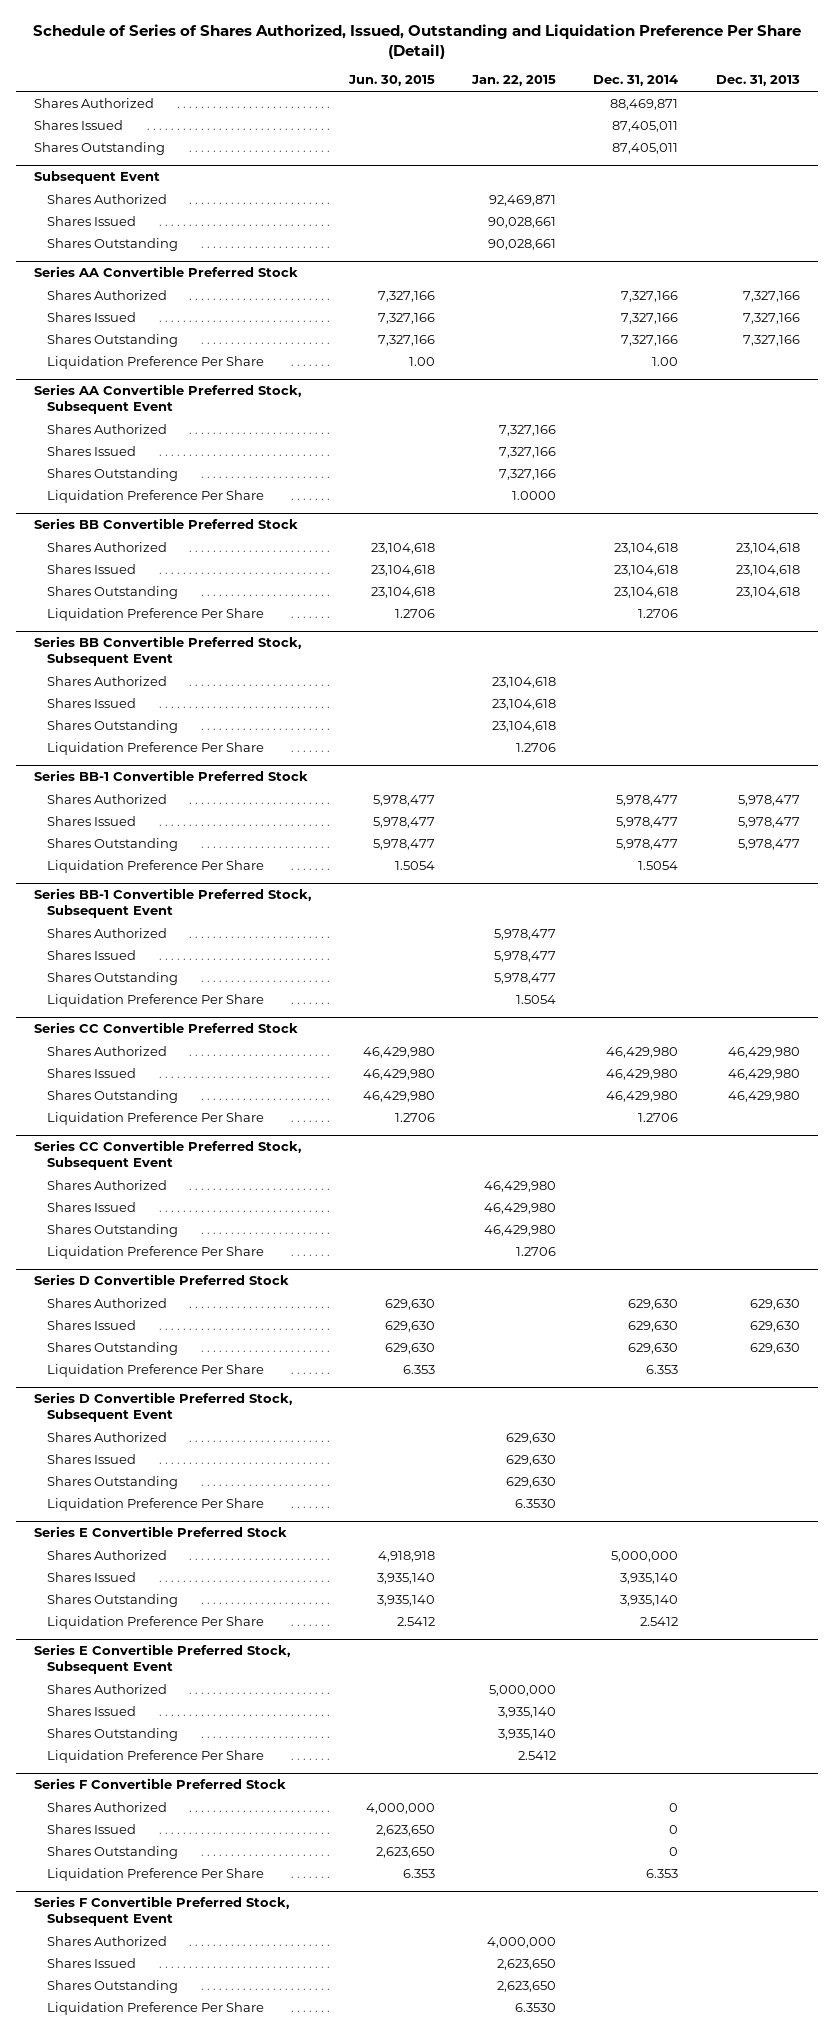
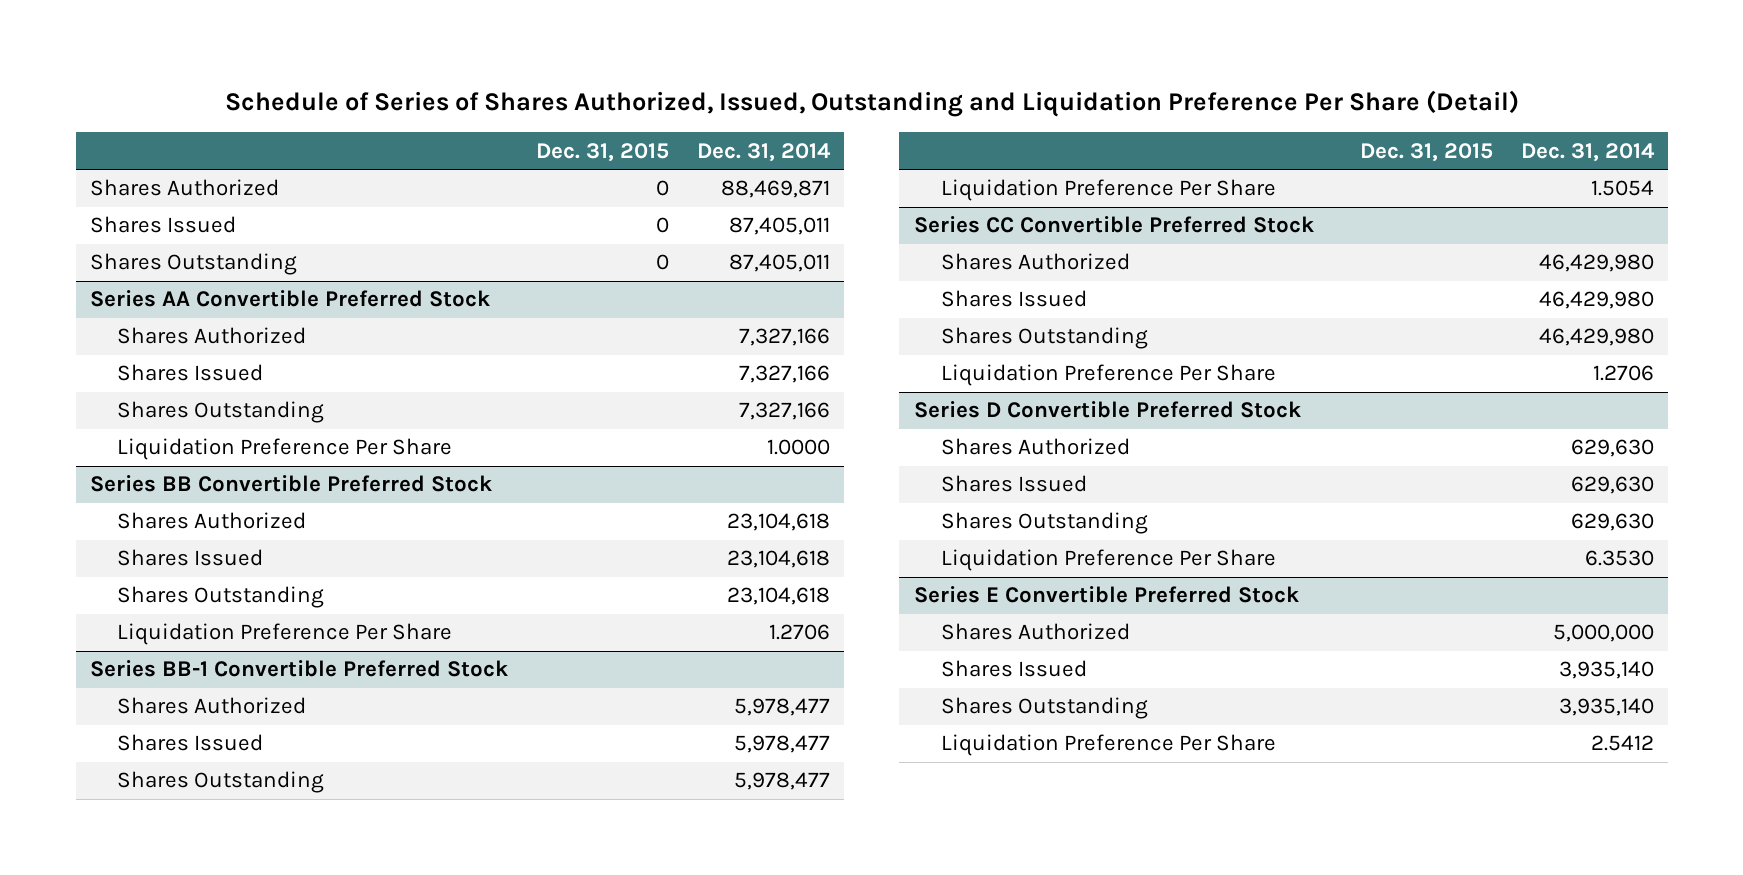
- | Jun. 30, 2015 | Jan. 22, 2015 | Dec. 31, 2014 | Dec. 31, 2013
+ | Dec. 31, 2015 | Dec. 31, 2014
- Subsequent Event
- Shares Authorized | | 92,469,871 | |
- Shares Issued | | 90,028,661 | |
- Shares Outstanding | | 90,028,661 | |
@ Series AA Convertible Preferred Stock
- Liquidation Preference Per Share | 1.00 | | 1.00 |
- Series AA Convertible Preferred Stock, Subsequent Event
- Shares Authorized | | 7,327,166 | |
- Shares Issued | | 7,327,166 | |
- Shares Outstanding | | 7,327,166 | |
- Liquidation Preference Per Share | | 1.0000 | |
@ Series AA Convertible Preferred Stock
+ Liquidation Preference Per Share | | 1.0000
- Series BB Convertible Preferred Stock, Subsequent Event
- Shares Authorized | | 23,104,618 | |
- Shares Issued | | 23,104,618 | |
- Shares Outstanding | | 23,104,618 | |
- Liquidation Preference Per Share | | 1.2706 | |
- Series BB-1 Convertible Preferred Stock, Subsequent Event
- Shares Authorized | | 5,978,477 | |
- Shares Issued | | 5,978,477 | |
- Shares Outstanding | | 5,978,477 | |
- Liquidation Preference Per Share | | 1.5054 | |
- Series CC Convertible Preferred Stock, Subsequent Event
- Shares Authorized | | 46,429,980 | |
- Shares Issued | | 46,429,980 | |
- Shares Outstanding | | 46,429,980 | |
- Liquidation Preference Per Share | | 1.2706 | |
@ Series D Convertible Preferred Stock
- Liquidation Preference Per Share | 6.353 | | 6.353 |
- Series D Convertible Preferred Stock, Subsequent Event
- Shares Authorized | | 629,630 | |
- Shares Issued | | 629,630 | |
- Shares Outstanding | | 629,630 | |
- Liquidation Preference Per Share | | 6.3530 | |
@ Series D Convertible Preferred Stock
+ Liquidation Preference Per Share | | 6.3530
- Series E Convertible Preferred Stock, Subsequent Event
- Shares Authorized | | 5,000,000 | |
- Shares Issued | | 3,935,140 | |
- Shares Outstanding | | 3,935,140 | |
- Liquidation Preference Per Share | | 2.5412 | |
- Series F Convertible Preferred Stock
- Shares Authorized | 4,000,000 | | 0 |
- Shares Issued | 2,623,650 | | 0 |
- Shares Outstanding | 2,623,650 | | 0 |
- Liquidation Preference Per Share | 6.353 | | 6.353 |
- Series F Convertible Preferred Stock, Subsequent Event
- Shares Authorized | | 4,000,000 | |
- Shares Issued | | 2,623,650 | |
- Shares Outstanding | | 2,623,650 | |
- Liquidation Preference Per Share | | 6.3530 | |

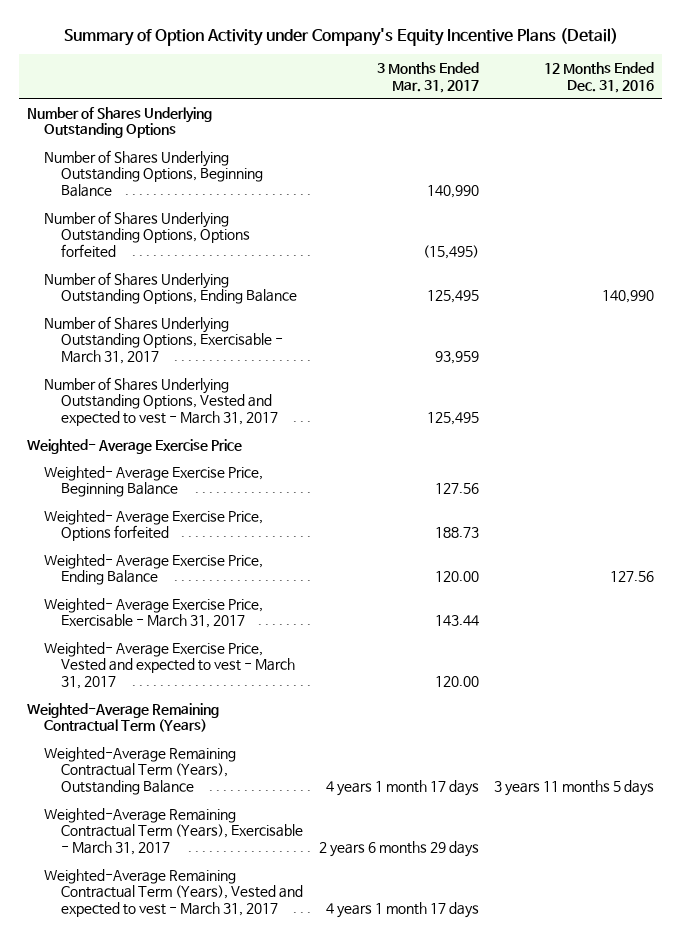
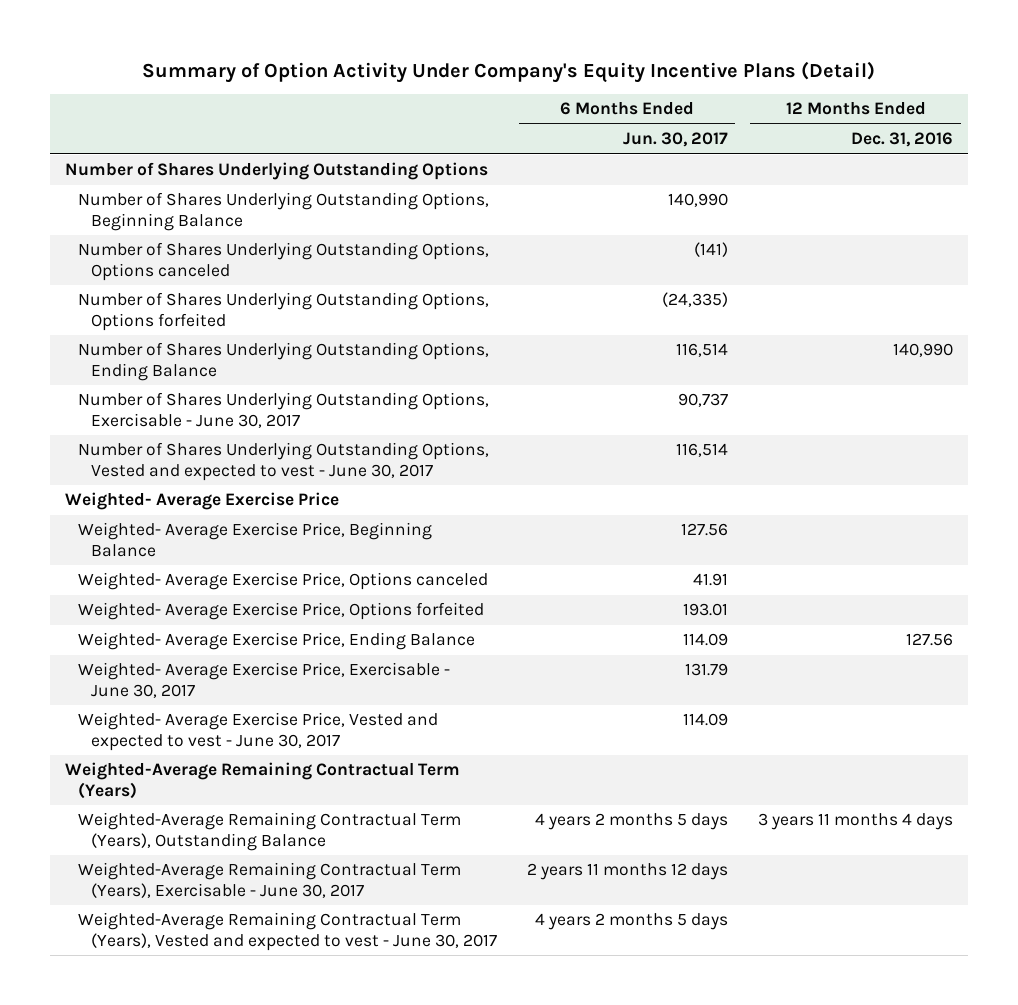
- Summary of Option Activity under Company's Equity Incentive Plans (Detail)
+ Summary of Option Activity Under Company's Equity Incentive Plans (Detail)
- | 3 Months Ended Mar. 31, 2017 | 12 Months Ended Dec. 31, 2016
+ | 6 Months Ended Jun. 30, 2017 | 12 Months Ended Dec. 31, 2016
+ Number of Shares Underlying Outstanding Options, Options canceled | (141) |
- Number of Shares Underlying Outstanding Options, Exercisable - March 31, 2017 | 93,959 |
- Number of Shares Underlying Outstanding Options, Vested and expected to vest - March 31, 2017 | 125,495 |
+ Number of Shares Underlying Outstanding Options, Exercisable - June 30, 2017 | 90,737 |
+ Number of Shares Underlying Outstanding Options, Vested and expected to vest - June 30, 2017 | 116,514 |
+ Weighted- Average Exercise Price, Options canceled | 41.91 |
- Weighted- Average Exercise Price, Exercisable - March 31, 2017 | 143.44 |
- Weighted- Average Exercise Price, Vested and expected to vest - March 31, 2017 | 120.00 |
+ Weighted- Average Exercise Price, Exercisable - June 30, 2017 | 131.79 |
+ Weighted- Average Exercise Price, Vested and expected to vest - June 30, 2017 | 114.09 |
- Weighted-Average Remaining Contractual Term (Years), Outstanding Balance | 4 years 1 month 17 days | 3 years 11 months 5 days
- Weighted-Average Remaining Contractual Term (Years), Exercisable - March 31, 2017 | 2 years 6 months 29 days |
- Weighted-Average Remaining Contractual Term (Years), Vested and expected to vest - March 31, 2017 | 4 years 1 month 17 days |
+ Weighted-Average Remaining Contractual Term (Years), Outstanding Balance | 4 years 2 months 5 days | 3 years 11 months 4 days
+ Weighted-Average Remaining Contractual Term (Years), Exercisable - June 30, 2017 | 2 years 11 months 12 days |
+ Weighted-Average Remaining Contractual Term (Years), Vested and expected to vest - June 30, 2017 | 4 years 2 months 5 days |

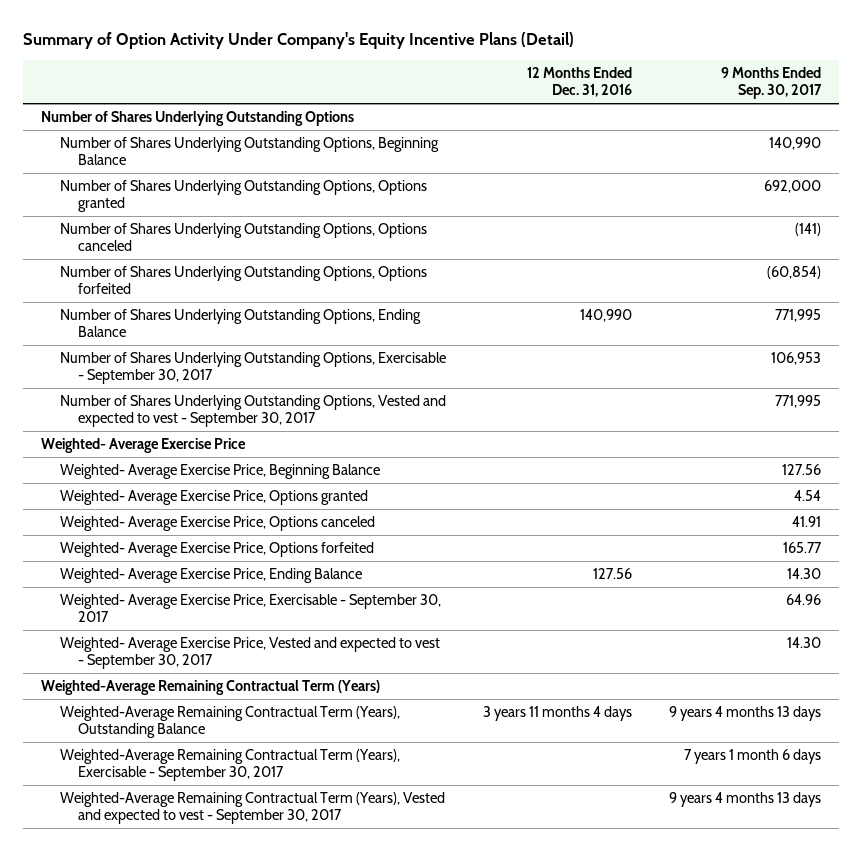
- | 6 Months Ended Jun. 30, 2017 | 12 Months Ended Dec. 31, 2016
+ | 12 Months Ended Dec. 31, 2016 | 9 Months Ended Sep. 30, 2017
+ Number of Shares Underlying Outstanding Options, Options granted | | 692,000
- Number of Shares Underlying Outstanding Options, Exercisable - June 30, 2017 | 90,737 |
- Number of Shares Underlying Outstanding Options, Vested and expected to vest - June 30, 2017 | 116,514 |
+ Number of Shares Underlying Outstanding Options, Exercisable - September 30, 2017 | | 106,953
+ Number of Shares Underlying Outstanding Options, Vested and expected to vest - September 30, 2017 | | 771,995
+ Weighted- Average Exercise Price, Options granted | | 4.54
- Weighted- Average Exercise Price, Exercisable - June 30, 2017 | 131.79 |
- Weighted- Average Exercise Price, Vested and expected to vest - June 30, 2017 | 114.09 |
+ Weighted- Average Exercise Price, Exercisable - September 30, 2017 | | 64.96
+ Weighted- Average Exercise Price, Vested and expected to vest - September 30, 2017 | | 14.30
- Weighted-Average Remaining Contractual Term (Years), Exercisable - June 30, 2017 | 2 years 11 months 12 days |
- Weighted-Average Remaining Contractual Term (Years), Vested and expected to vest - June 30, 2017 | 4 years 2 months 5 days |
+ Weighted-Average Remaining Contractual Term (Years), Exercisable - September 30, 2017 | | 7 years 1 month 6 days
+ Weighted-Average Remaining Contractual Term (Years), Vested and expected to vest - September 30, 2017 | | 9 years 4 months 13 days

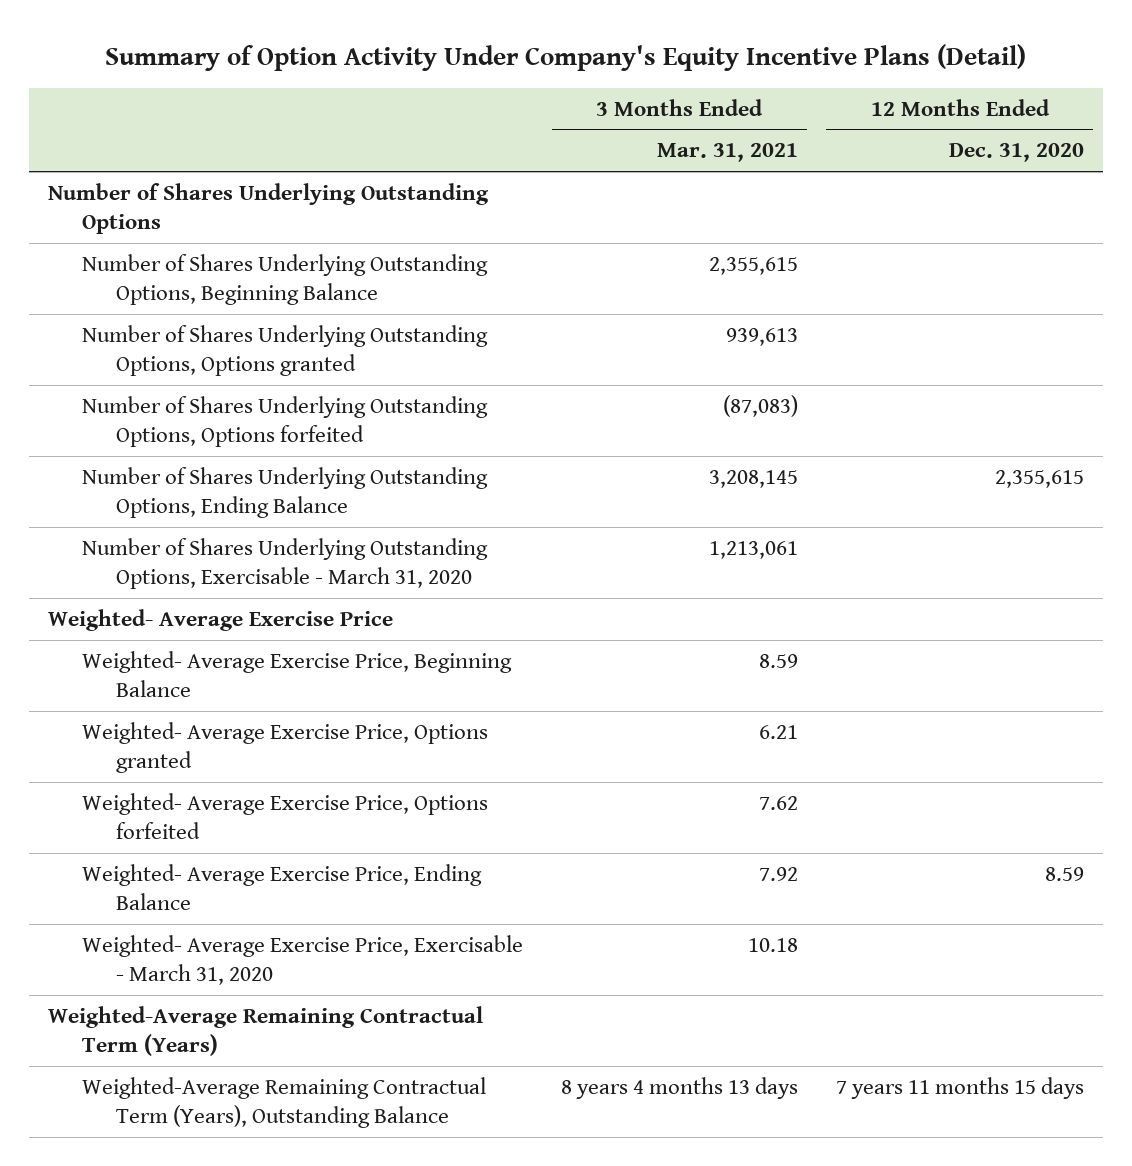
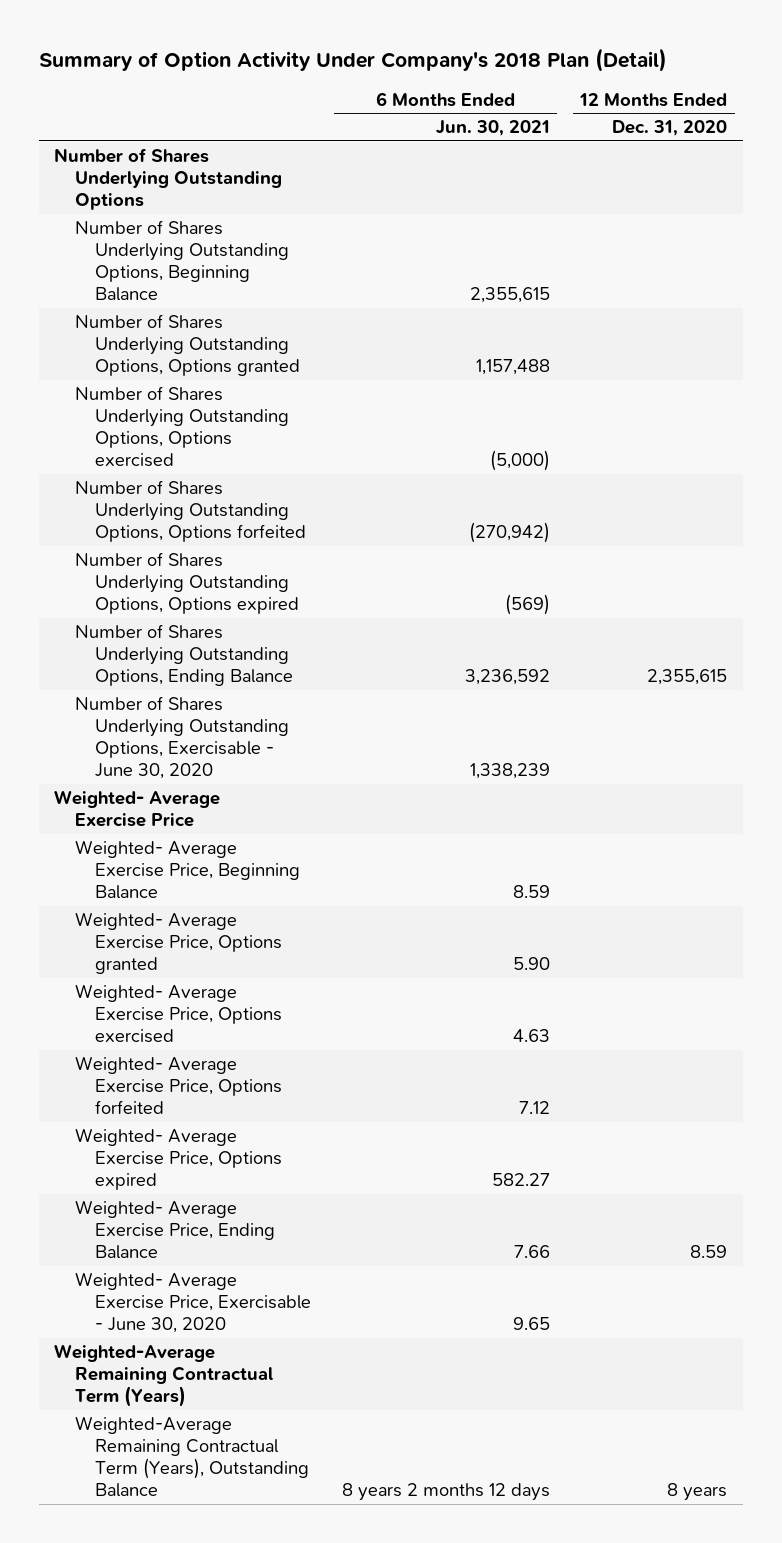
- Summary of Option Activity Under Company's Equity Incentive Plans (Detail)
+ Summary of Option Activity Under Company's 2018 Plan (Detail)
- | 3 Months Ended Mar. 31, 2021 | 12 Months Ended Dec. 31, 2020
+ | 6 Months Ended Jun. 30, 2021 | 12 Months Ended Dec. 31, 2020
+ Number of Shares Underlying Outstanding Options, Options exercised | (5,000) |
+ Number of Shares Underlying Outstanding Options, Options expired | (569) |
- Number of Shares Underlying Outstanding Options, Exercisable - March 31, 2020 | 1,213,061 |
+ Number of Shares Underlying Outstanding Options, Exercisable - June 30, 2020 | 1,338,239 |
+ Weighted- Average Exercise Price, Options exercised | 4.63 |
+ Weighted- Average Exercise Price, Options expired | 582.27 |
- Weighted- Average Exercise Price, Exercisable - March 31, 2020 | 10.18 |
+ Weighted- Average Exercise Price, Exercisable - June 30, 2020 | 9.65 |
- Weighted-Average Remaining Contractual Term (Years), Outstanding Balance | 8 years 4 months 13 days | 7 years 11 months 15 days
+ Weighted-Average Remaining Contractual Term (Years), Outstanding Balance | 8 years 2 months 12 days | 8 years

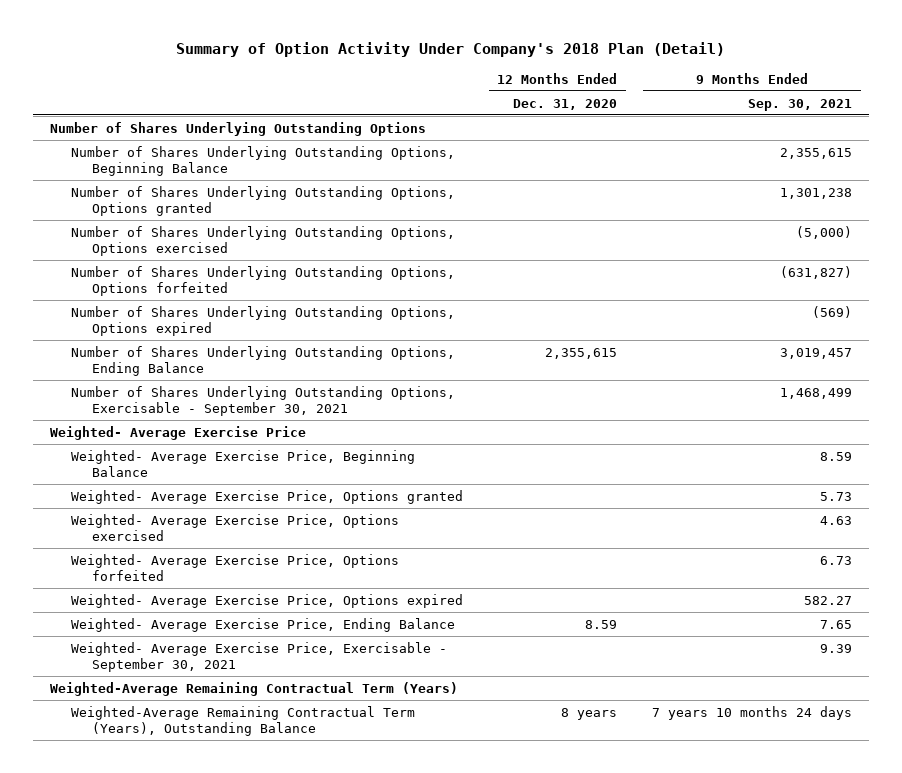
- | 6 Months Ended Jun. 30, 2021 | 12 Months Ended Dec. 31, 2020
+ | 12 Months Ended Dec. 31, 2020 | 9 Months Ended Sep. 30, 2021
- Number of Shares Underlying Outstanding Options, Exercisable - June 30, 2020 | 1,338,239 |
+ Number of Shares Underlying Outstanding Options, Exercisable - September 30, 2021 | | 1,468,499
- Weighted- Average Exercise Price, Exercisable - June 30, 2020 | 9.65 |
+ Weighted- Average Exercise Price, Exercisable - September 30, 2021 | | 9.39

